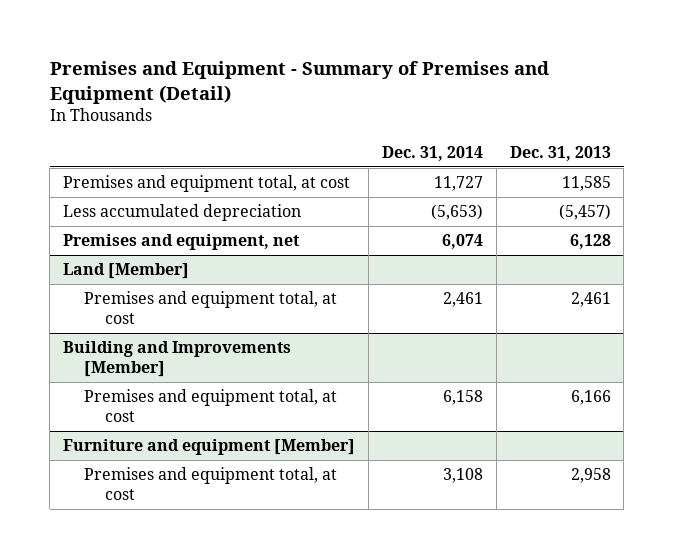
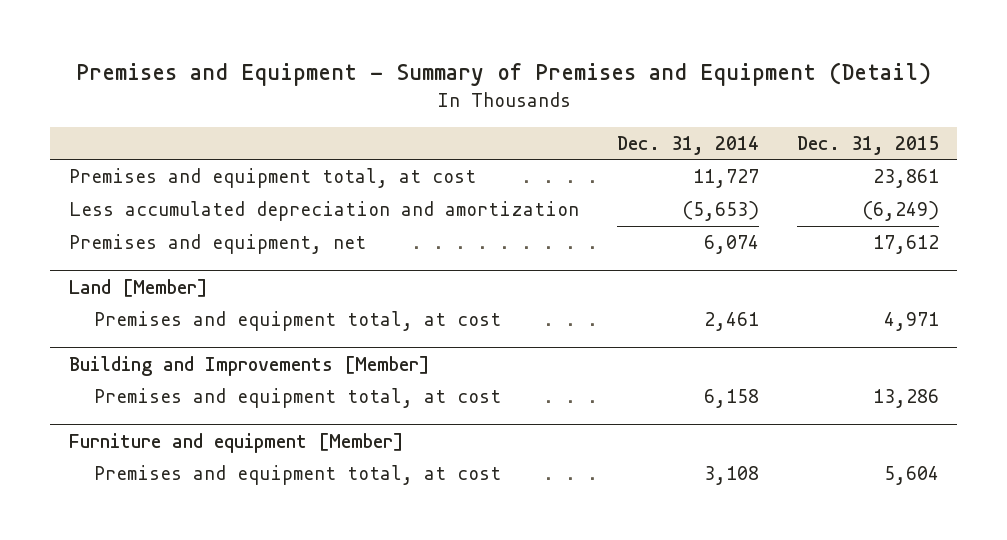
- | Dec. 31, 2014 | Dec. 31, 2013
+ | Dec. 31, 2014 | Dec. 31, 2015
- Less accumulated depreciation | (5,653) | (5,457)
+ Less accumulated depreciation and amortization | (5,653) | (6,249)

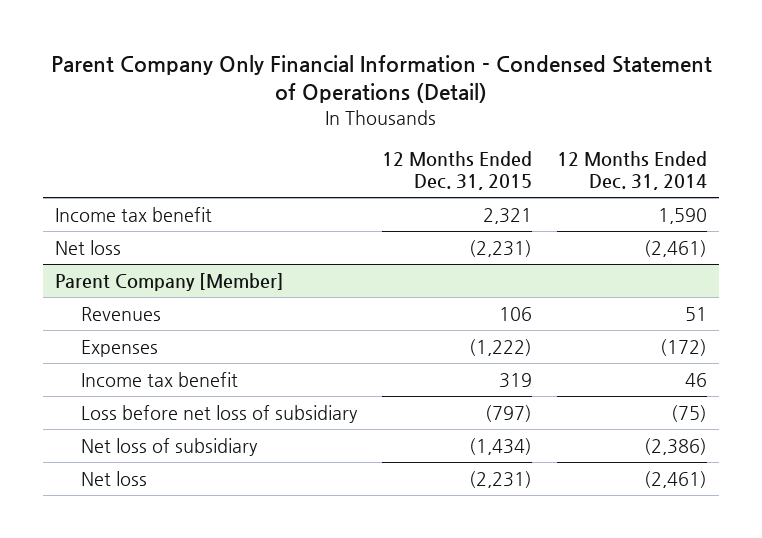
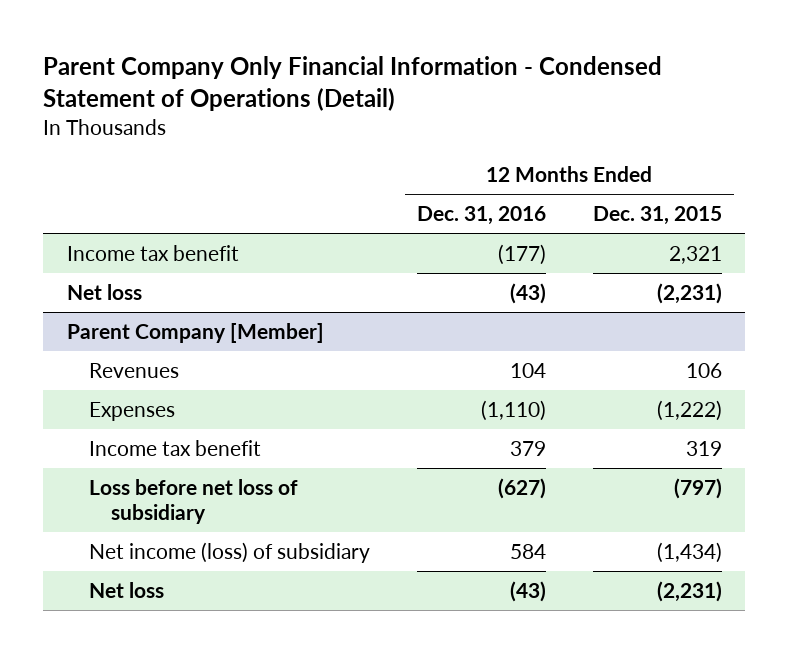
- | 12 Months Ended Dec. 31, 2015 | 12 Months Ended Dec. 31, 2014
+ | 12 Months Ended Dec. 31, 2016 | 12 Months Ended Dec. 31, 2015
@ Parent Company [Member]
- Net loss of subsidiary | (1,434) | (2,386)
+ Net income (loss) of subsidiary | 584 | (1,434)

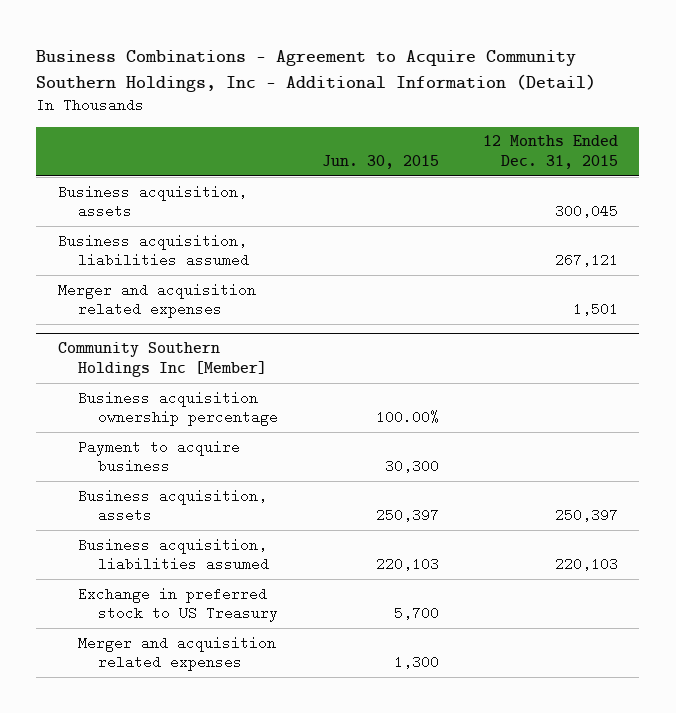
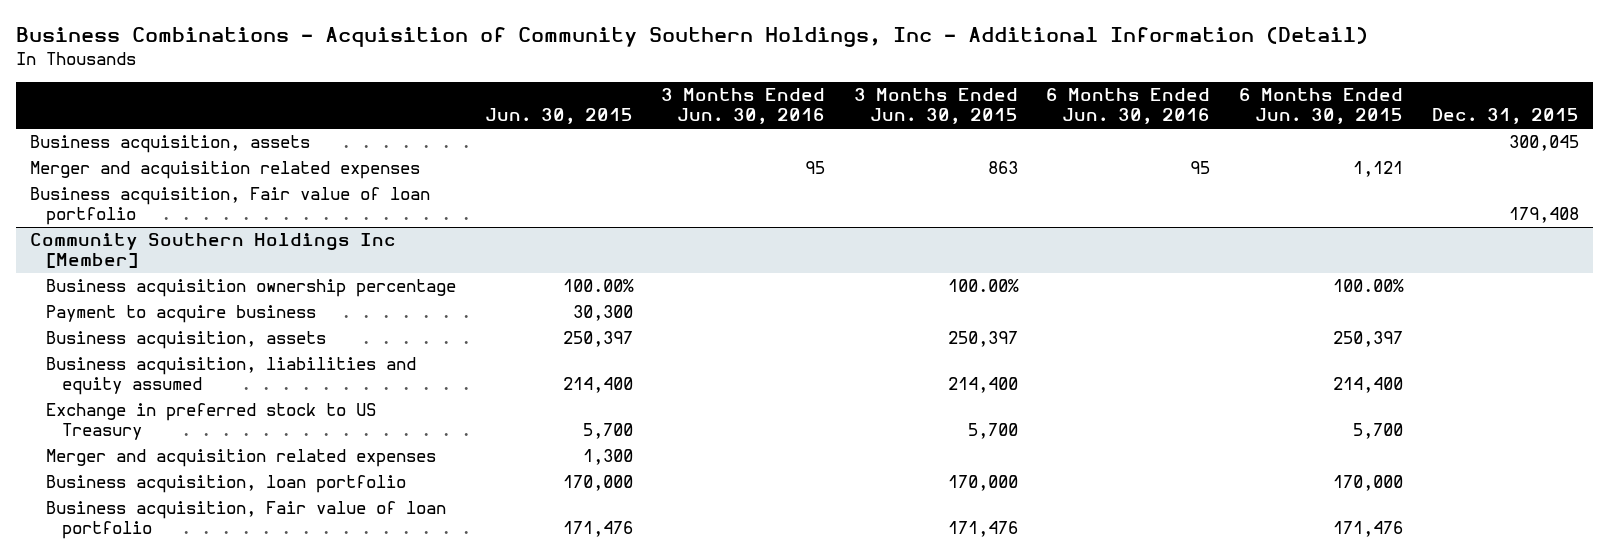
- Business Combinations - Agreement to Acquire Community Southern Holdings, Inc - Additional Information (Detail)
+ Business Combinations - Acquisition of Community Southern Holdings, Inc - Additional Information (Detail)
- | Jun. 30, 2015 | 12 Months Ended Dec. 31, 2015
+ | Jun. 30, 2015 | 3 Months Ended Jun. 30, 2016 | 3 Months Ended Jun. 30, 2015 | 6 Months Ended Jun. 30, 2016 | 6 Months Ended Jun. 30, 2015 | Dec. 31, 2015
- Business acquisition, liabilities assumed | | 267,121
+ Business acquisition, Fair value of loan portfolio | | | | | | 179,408
@ Community Southern Holdings Inc [Member]
- Business acquisition, liabilities assumed | 220,103 | 220,103
+ Business acquisition, liabilities and equity assumed | 214,400 | | 214,400 | | 214,400 |
+ Business acquisition, loan portfolio | 170,000 | | 170,000 | | 170,000 |
+ Business acquisition, Fair value of loan portfolio | 171,476 | | 171,476 | | 171,476 |

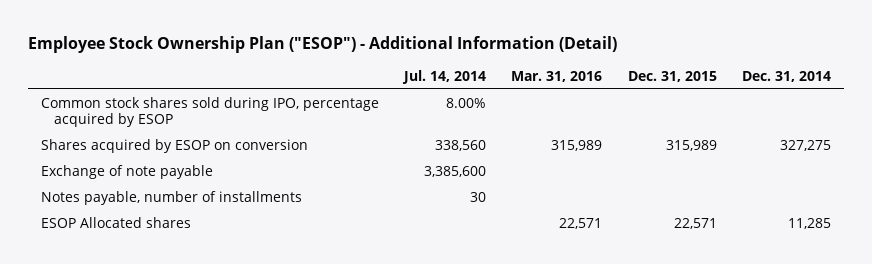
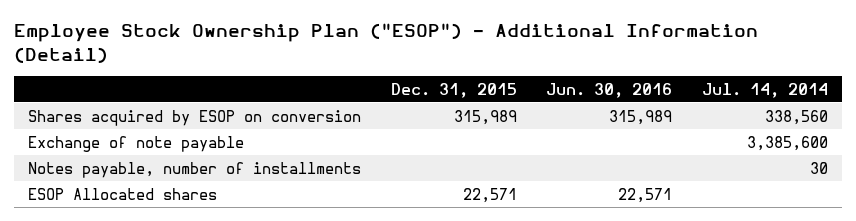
- | Jul. 14, 2014 | Mar. 31, 2016 | Dec. 31, 2015 | Dec. 31, 2014
+ | Dec. 31, 2015 | Jun. 30, 2016 | Jul. 14, 2014
- Common stock shares sold during IPO, percentage acquired by ESOP | 8.00% | | |

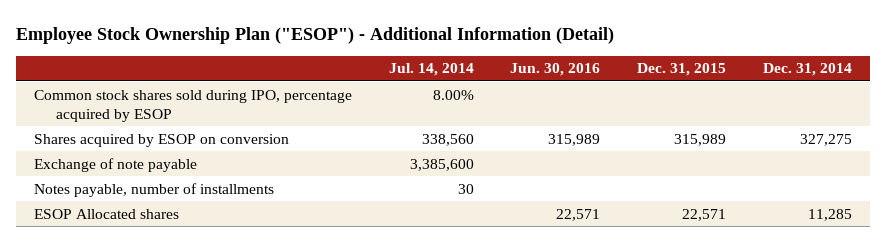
- | Dec. 31, 2015 | Jun. 30, 2016 | Jul. 14, 2014
+ | Jul. 14, 2014 | Jun. 30, 2016 | Dec. 31, 2015 | Dec. 31, 2014
+ Common stock shares sold during IPO, percentage acquired by ESOP | 8.00% | | |

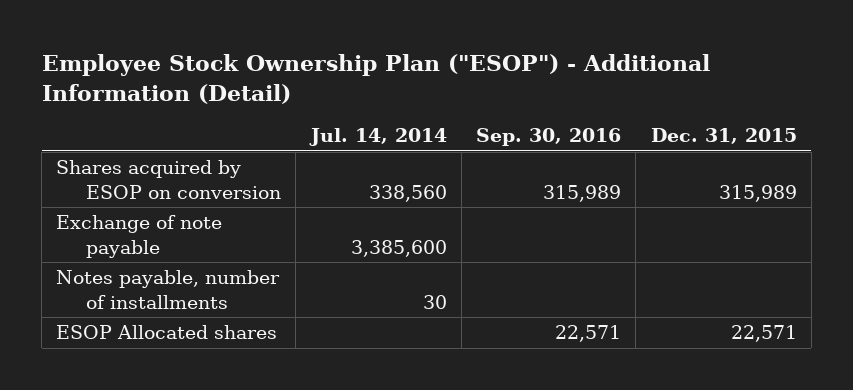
- | Jul. 14, 2014 | Jun. 30, 2016 | Dec. 31, 2015 | Dec. 31, 2014
+ | Jul. 14, 2014 | Sep. 30, 2016 | Dec. 31, 2015
- Common stock shares sold during IPO, percentage acquired by ESOP | 8.00% | | |

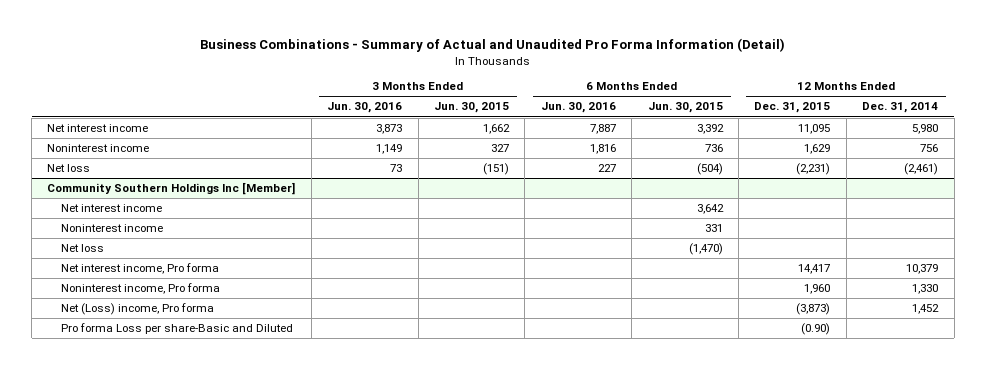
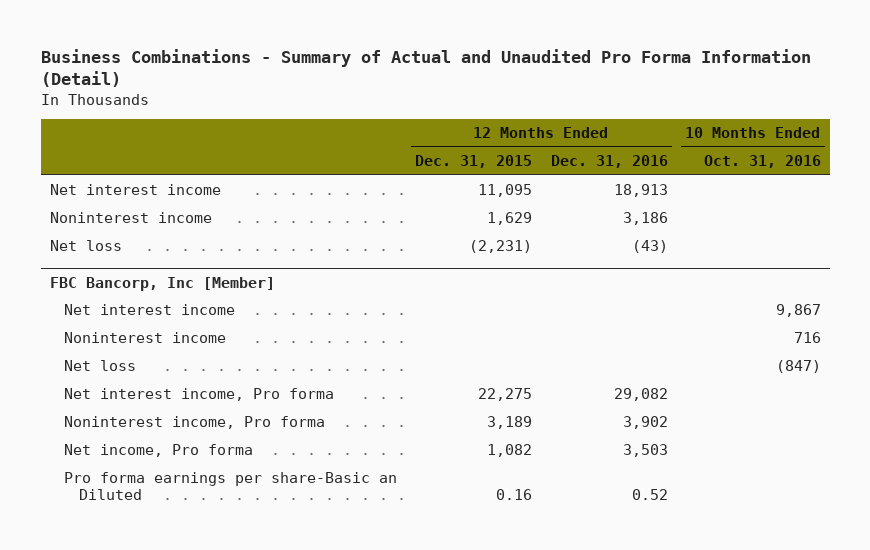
- | 3 Months Ended Jun. 30, 2016 | 3 Months Ended Jun. 30, 2015 | 6 Months Ended Jun. 30, 2016 | 6 Months Ended Jun. 30, 2015 | 12 Months Ended Dec. 31, 2015 | 12 Months Ended Dec. 31, 2014
+ | 12 Months Ended Dec. 31, 2015 | 12 Months Ended Dec. 31, 2016 | 10 Months Ended Oct. 31, 2016
- Community Southern Holdings Inc [Member]
+ FBC Bancorp, Inc [Member]
- Net interest income, Pro forma | | | | | 14,417 | 10,379
- Noninterest income, Pro forma | | | | | 1,960 | 1,330
- Net (Loss) income, Pro forma | | | | | (3,873) | 1,452
- Pro forma Loss per share-Basic and Diluted | | | | | (0.90) |
+ Net interest income, Pro forma | 22,275 | 29,082 |
+ Noninterest income, Pro forma | 3,189 | 3,902 |
+ Net income, Pro forma | 1,082 | 3,503 |
+ Pro forma earnings per share-Basic an Diluted | 0.16 | 0.52 |

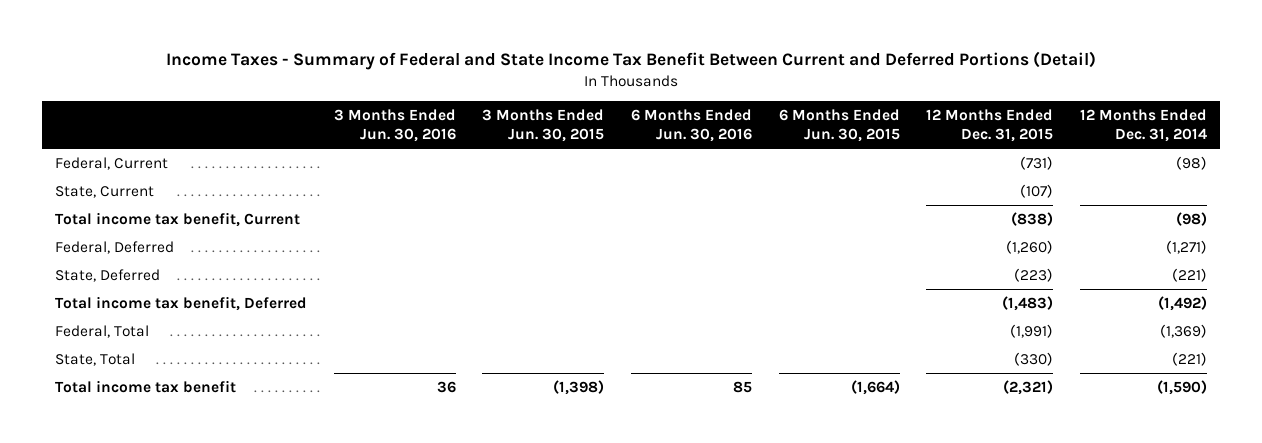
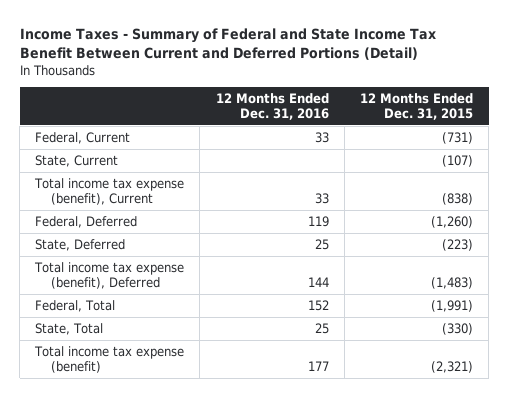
- | 3 Months Ended Jun. 30, 2016 | 3 Months Ended Jun. 30, 2015 | 6 Months Ended Jun. 30, 2016 | 6 Months Ended Jun. 30, 2015 | 12 Months Ended Dec. 31, 2015 | 12 Months Ended Dec. 31, 2014
+ | 12 Months Ended Dec. 31, 2016 | 12 Months Ended Dec. 31, 2015
- Total income tax benefit, Current | | | | | (838) | (98)
+ Total income tax expense (benefit), Current | 33 | (838)
- Total income tax benefit, Deferred | | | | | (1,483) | (1,492)
+ Total income tax expense (benefit), Deferred | 144 | (1,483)
- Total income tax benefit | 36 | (1,398) | 85 | (1,664) | (2,321) | (1,590)
+ Total income tax expense (benefit) | 177 | (2,321)

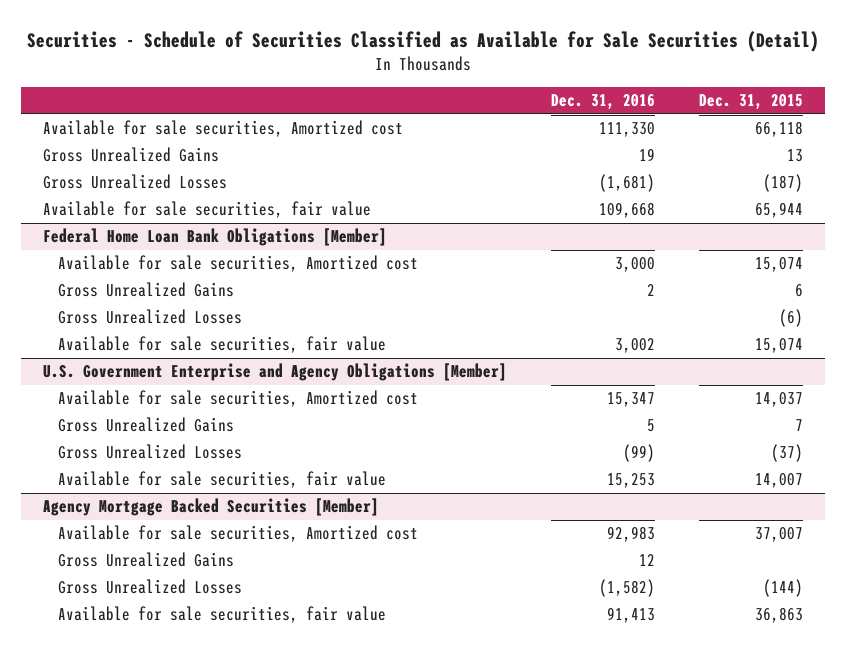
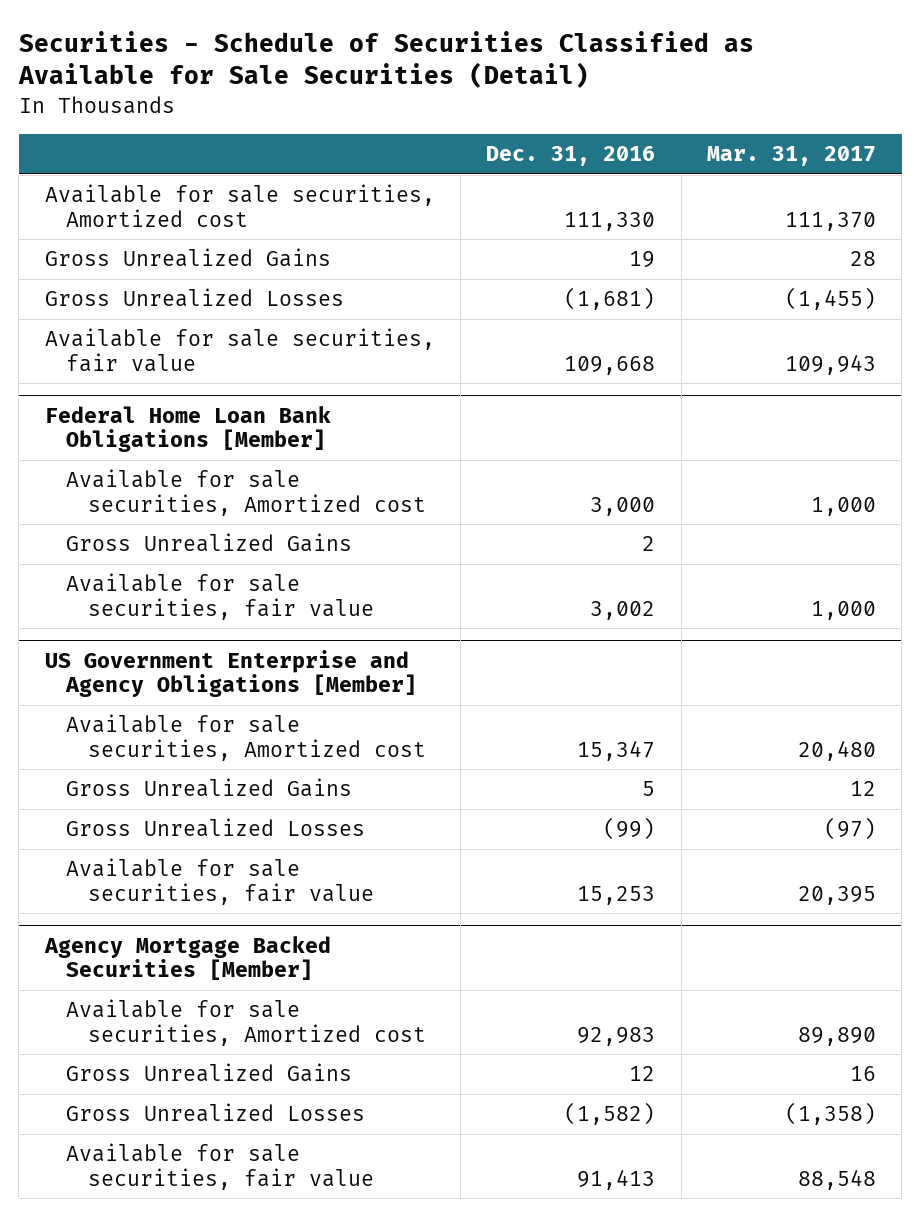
- | Dec. 31, 2016 | Dec. 31, 2015
+ | Dec. 31, 2016 | Mar. 31, 2017
@ Federal Home Loan Bank Obligations [Member]
- Gross Unrealized Losses | | (6)
- U.S. Government Enterprise and Agency Obligations [Member]
+ US Government Enterprise and Agency Obligations [Member]

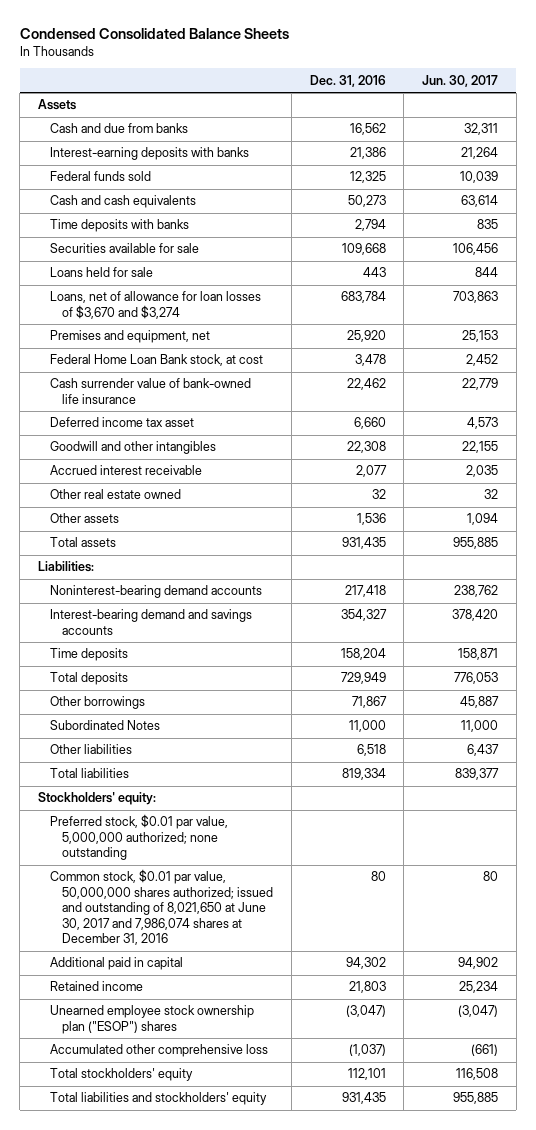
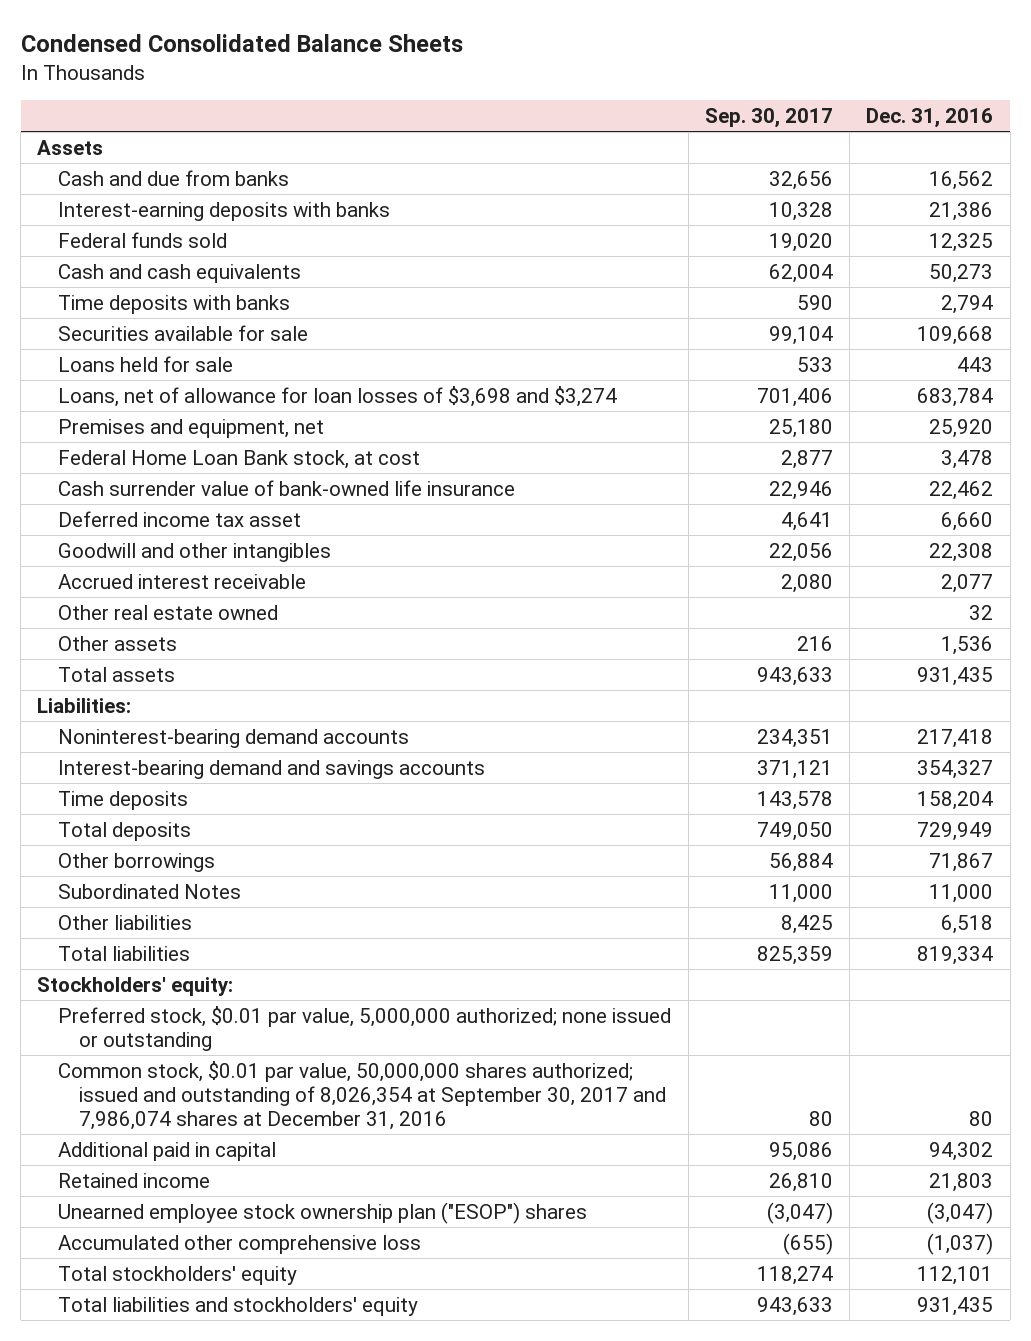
- | Dec. 31, 2016 | Jun. 30, 2017
+ | Sep. 30, 2017 | Dec. 31, 2016
- Loans, net of allowance for loan losses of $3,670 and $3,274 | 683,784 | 703,863
+ Loans, net of allowance for loan losses of $3,698 and $3,274 | 701,406 | 683,784
- Preferred stock, $0.01 par value, 5,000,000 authorized; none outstanding
- Common stock, $0.01 par value, 50,000,000 shares authorized; issued and outstanding of 8,021,650 at June 30, 2017 and 7,986,074 shares at December 31, 2016 | 80 | 80
+ Preferred stock, $0.01 par value, 5,000,000 authorized; none issued or outstanding
+ Common stock, $0.01 par value, 50,000,000 shares authorized; issued and outstanding of 8,026,354 at September 30, 2017 and 7,986,074 shares at December 31, 2016 | 80 | 80

